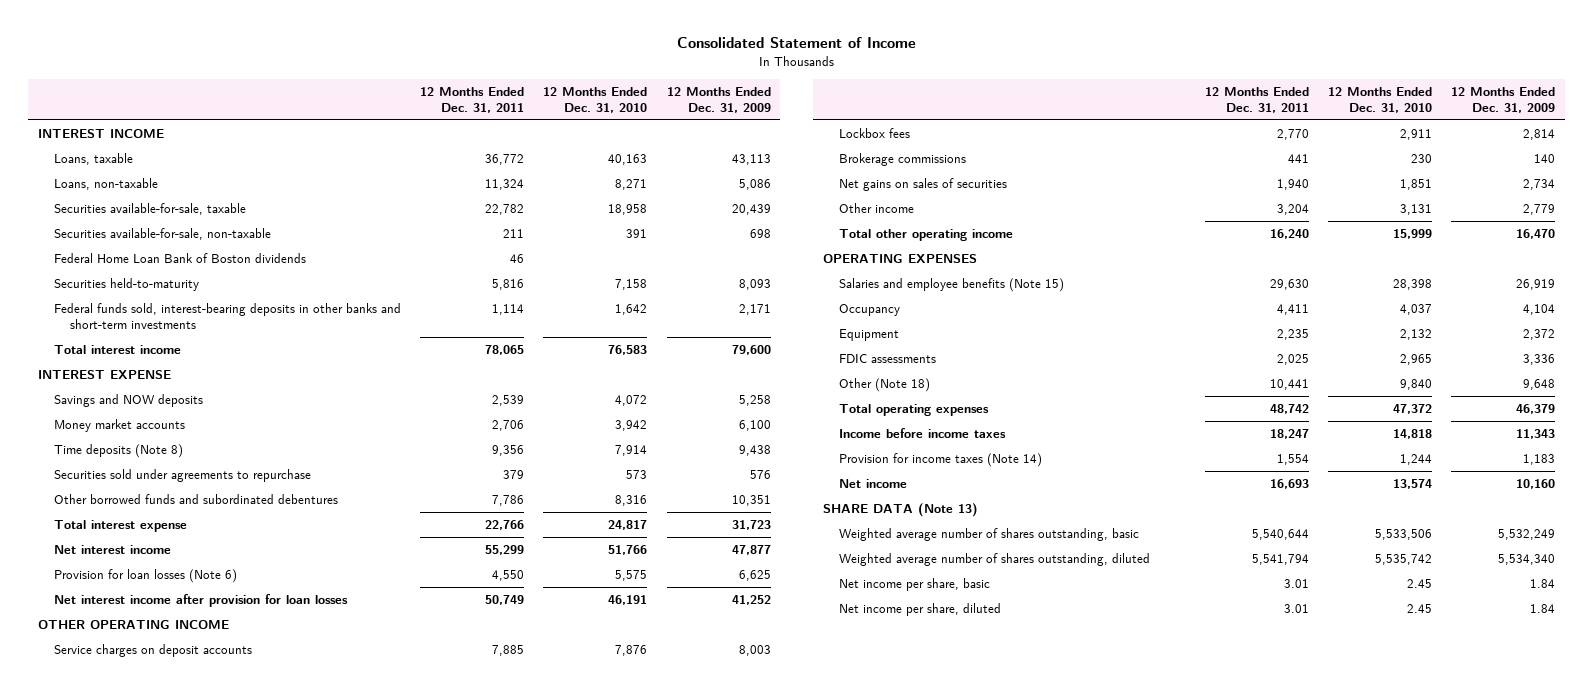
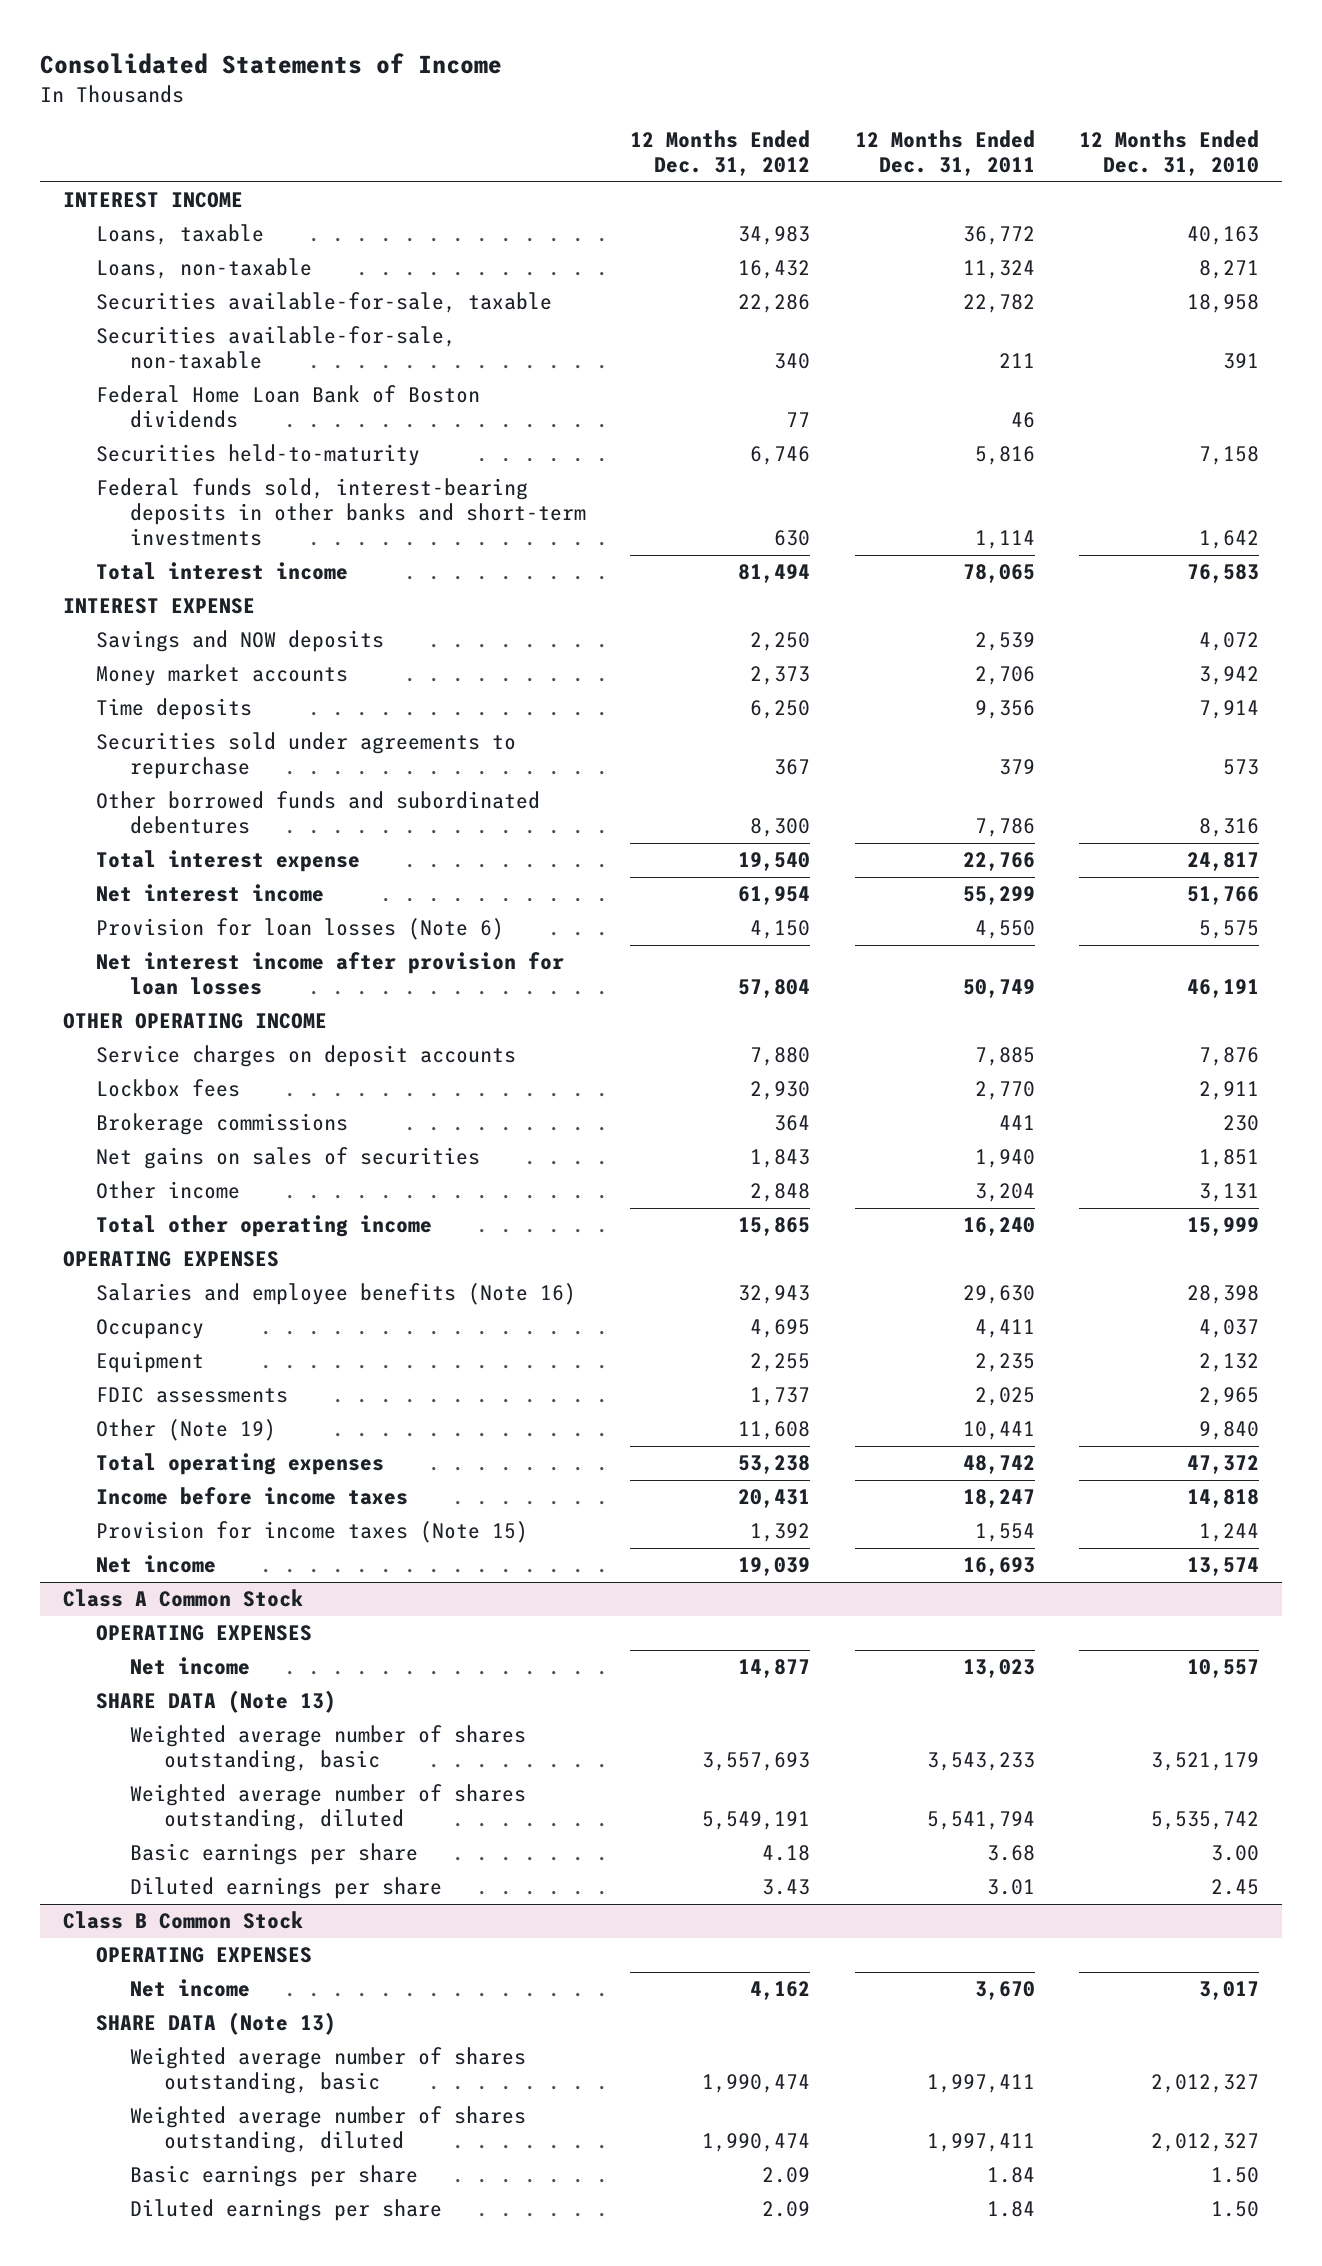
- Consolidated Statement of Income
+ Consolidated Statements of Income
- | 12 Months Ended Dec. 31, 2011 | 12 Months Ended Dec. 31, 2010 | 12 Months Ended Dec. 31, 2009
+ | 12 Months Ended Dec. 31, 2012 | 12 Months Ended Dec. 31, 2011 | 12 Months Ended Dec. 31, 2010
- Time deposits (Note 8) | 9,356 | 7,914 | 9,438
+ Time deposits | 6,250 | 9,356 | 7,914
- Salaries and employee benefits (Note 15) | 29,630 | 28,398 | 26,919
+ Salaries and employee benefits (Note 16) | 32,943 | 29,630 | 28,398
- Other (Note 18) | 10,441 | 9,840 | 9,648
+ Other (Note 19) | 11,608 | 10,441 | 9,840
- Provision for income taxes (Note 14) | 1,554 | 1,244 | 1,183
+ Provision for income taxes (Note 15) | 1,392 | 1,554 | 1,244
+ Class A Common Stock
+ OPERATING EXPENSES
+ Net income | 14,877 | 13,023 | 10,557
- Weighted average number of shares outstanding, basic | 5,540,644 | 5,533,506 | 5,532,249
+ Weighted average number of shares outstanding, basic | 3,557,693 | 3,543,233 | 3,521,179
- Net income per share, basic | 3.01 | 2.45 | 1.84
- Net income per share, diluted | 3.01 | 2.45 | 1.84
+ Basic earnings per share | 4.18 | 3.68 | 3.00
+ Diluted earnings per share | 3.43 | 3.01 | 2.45
+ Class B Common Stock
+ OPERATING EXPENSES
+ Net income | 4,162 | 3,670 | 3,017
+ SHARE DATA (Note 13)
+ Weighted average number of shares outstanding, basic | 1,990,474 | 1,997,411 | 2,012,327
+ Weighted average number of shares outstanding, diluted | 1,990,474 | 1,997,411 | 2,012,327
+ Basic earnings per share | 2.09 | 1.84 | 1.50
+ Diluted earnings per share | 2.09 | 1.84 | 1.50

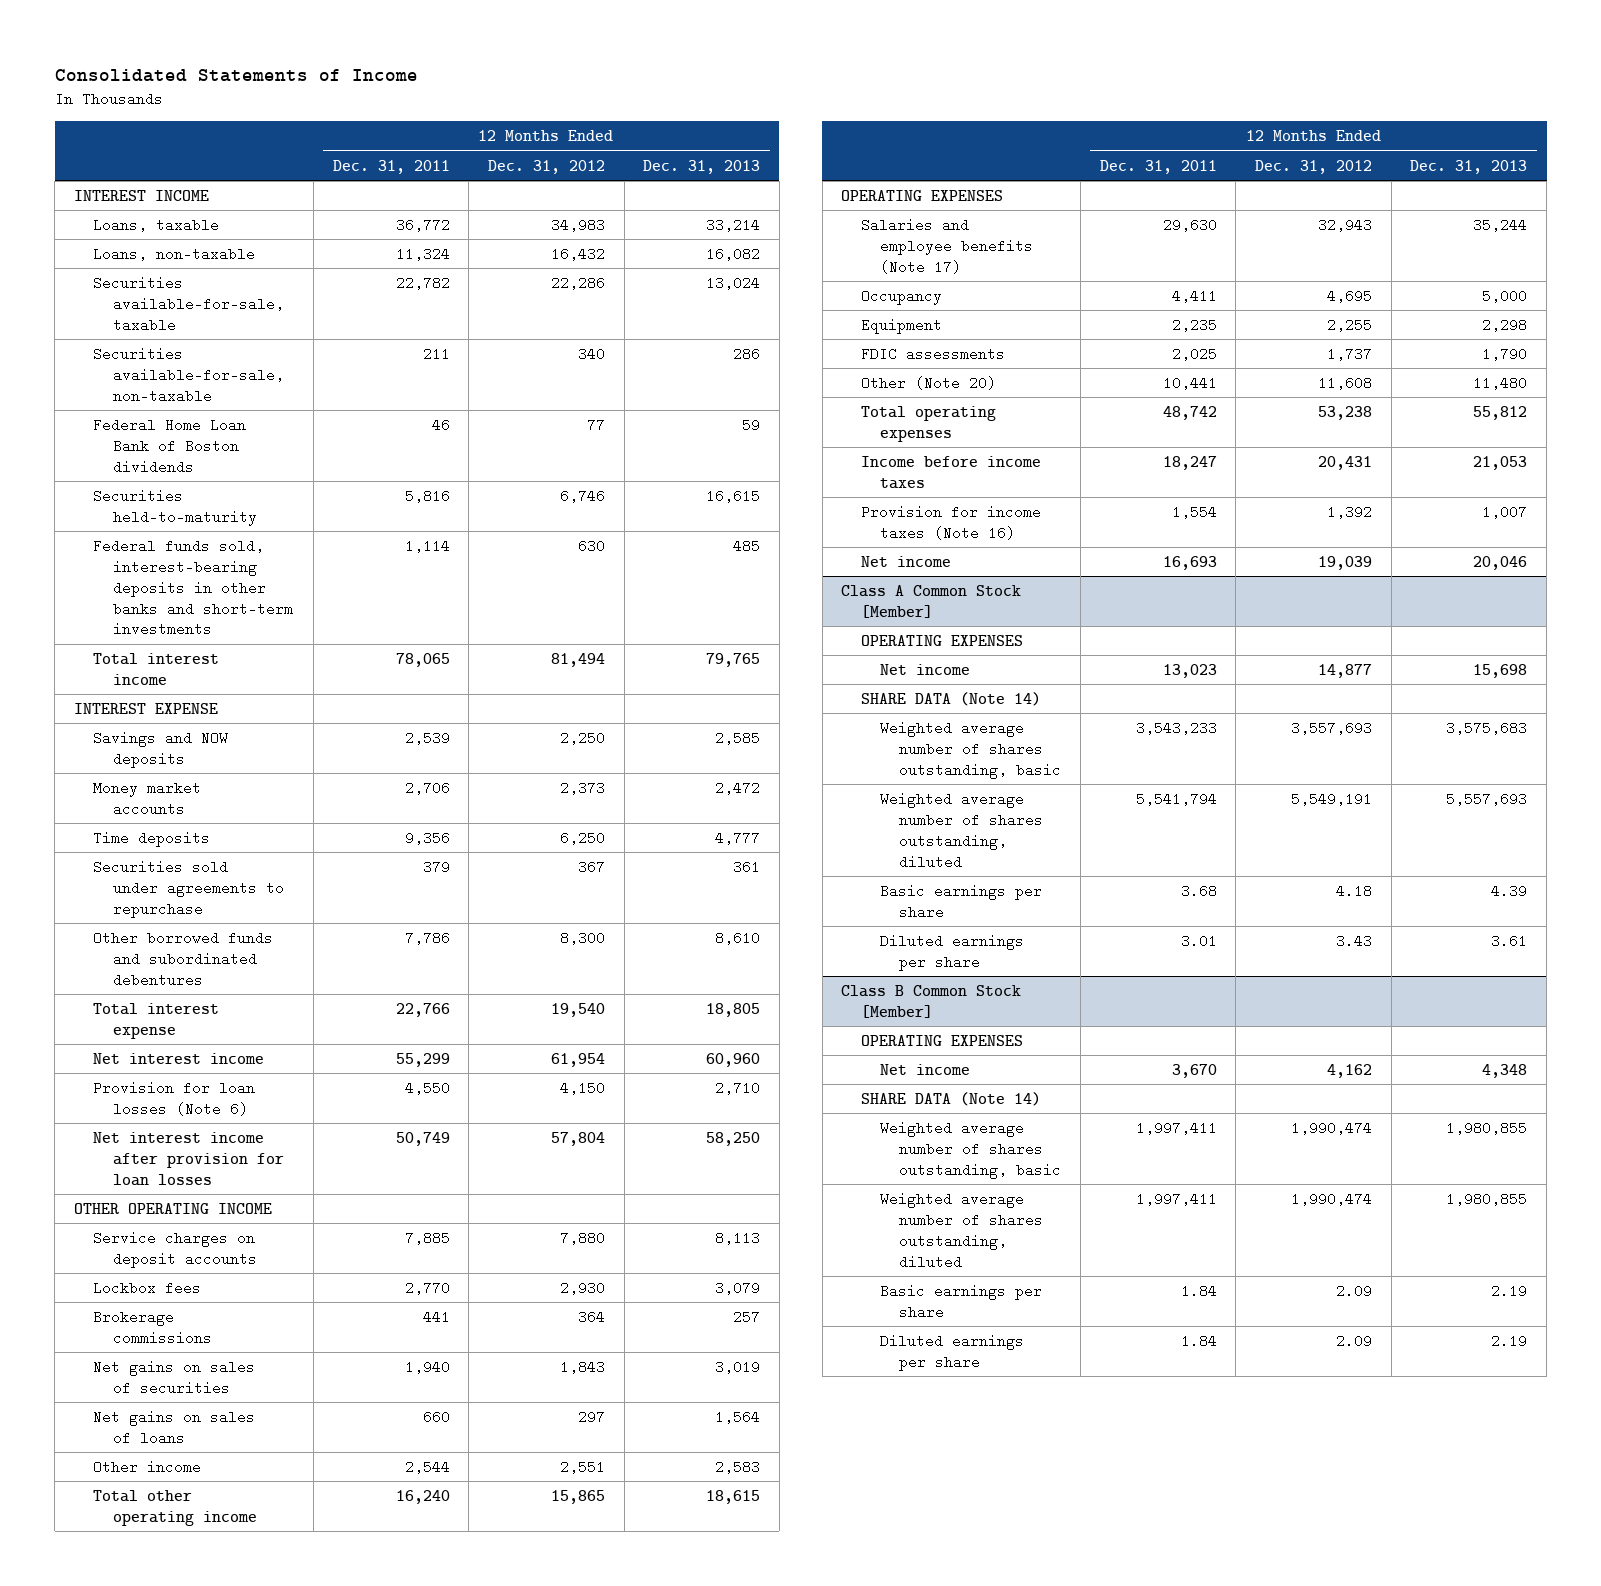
- | 12 Months Ended Dec. 31, 2012 | 12 Months Ended Dec. 31, 2011 | 12 Months Ended Dec. 31, 2010
+ | 12 Months Ended Dec. 31, 2011 | 12 Months Ended Dec. 31, 2012 | 12 Months Ended Dec. 31, 2013
- Other income | 2,848 | 3,204 | 3,131
+ Net gains on sales of loans | 660 | 297 | 1,564
+ Other income | 2,544 | 2,551 | 2,583
- Salaries and employee benefits (Note 16) | 32,943 | 29,630 | 28,398
+ Salaries and employee benefits (Note 17) | 29,630 | 32,943 | 35,244
- Other (Note 19) | 11,608 | 10,441 | 9,840
+ Other (Note 20) | 10,441 | 11,608 | 11,480
- Provision for income taxes (Note 15) | 1,392 | 1,554 | 1,244
+ Provision for income taxes (Note 16) | 1,554 | 1,392 | 1,007
- Class A Common Stock
+ Class A Common Stock [Member]
- SHARE DATA (Note 13)
+ SHARE DATA (Note 14)
- Class B Common Stock
+ Class B Common Stock [Member]
- SHARE DATA (Note 13)
+ SHARE DATA (Note 14)

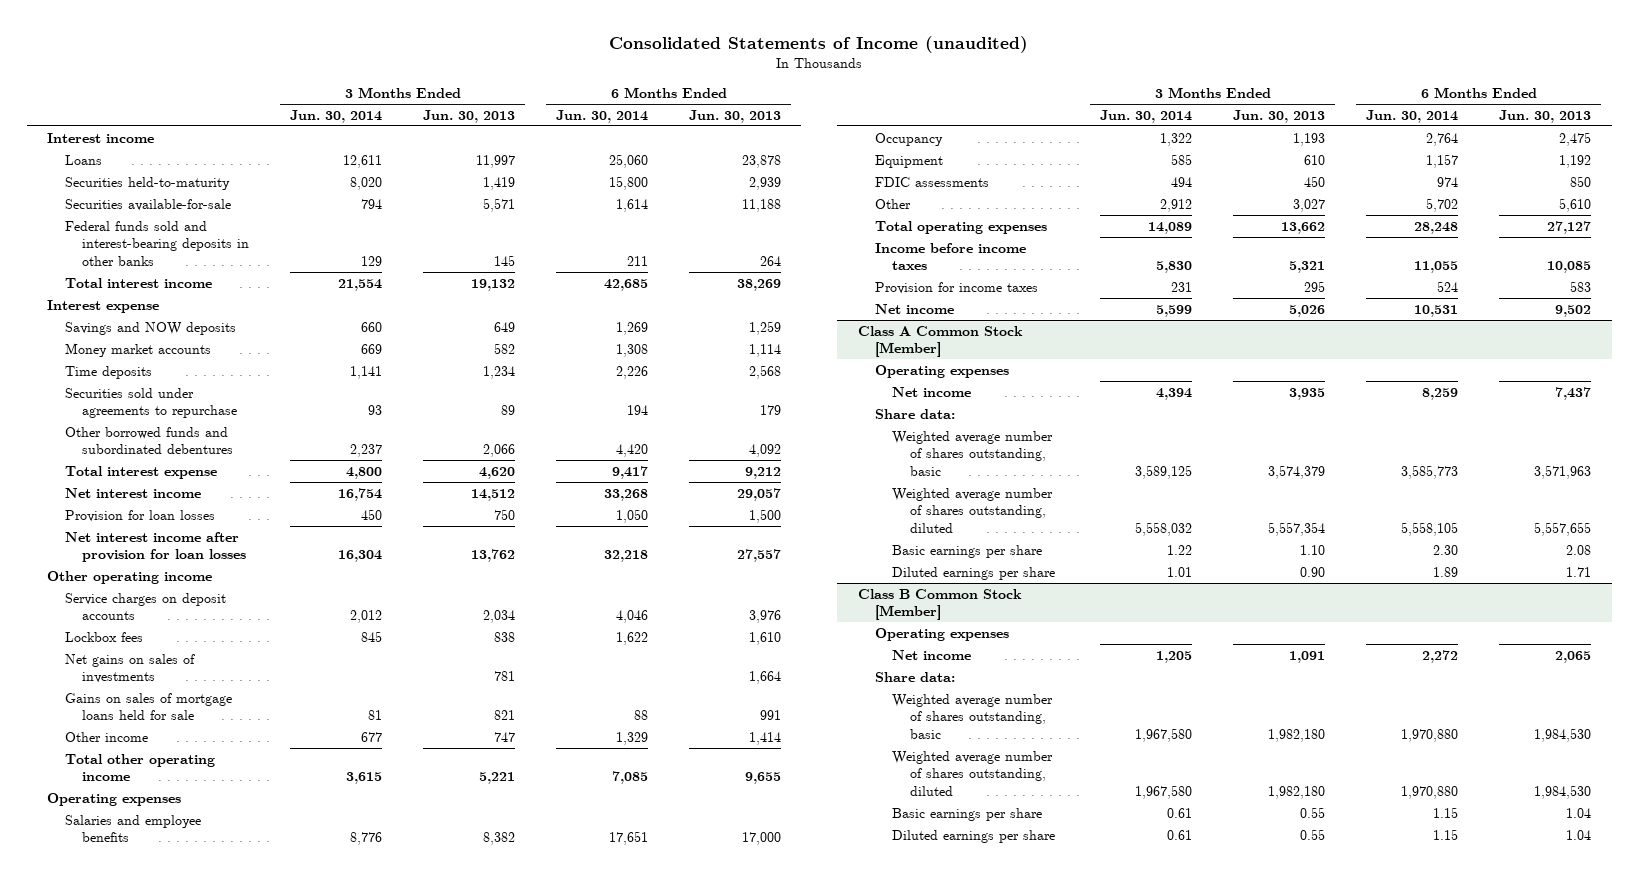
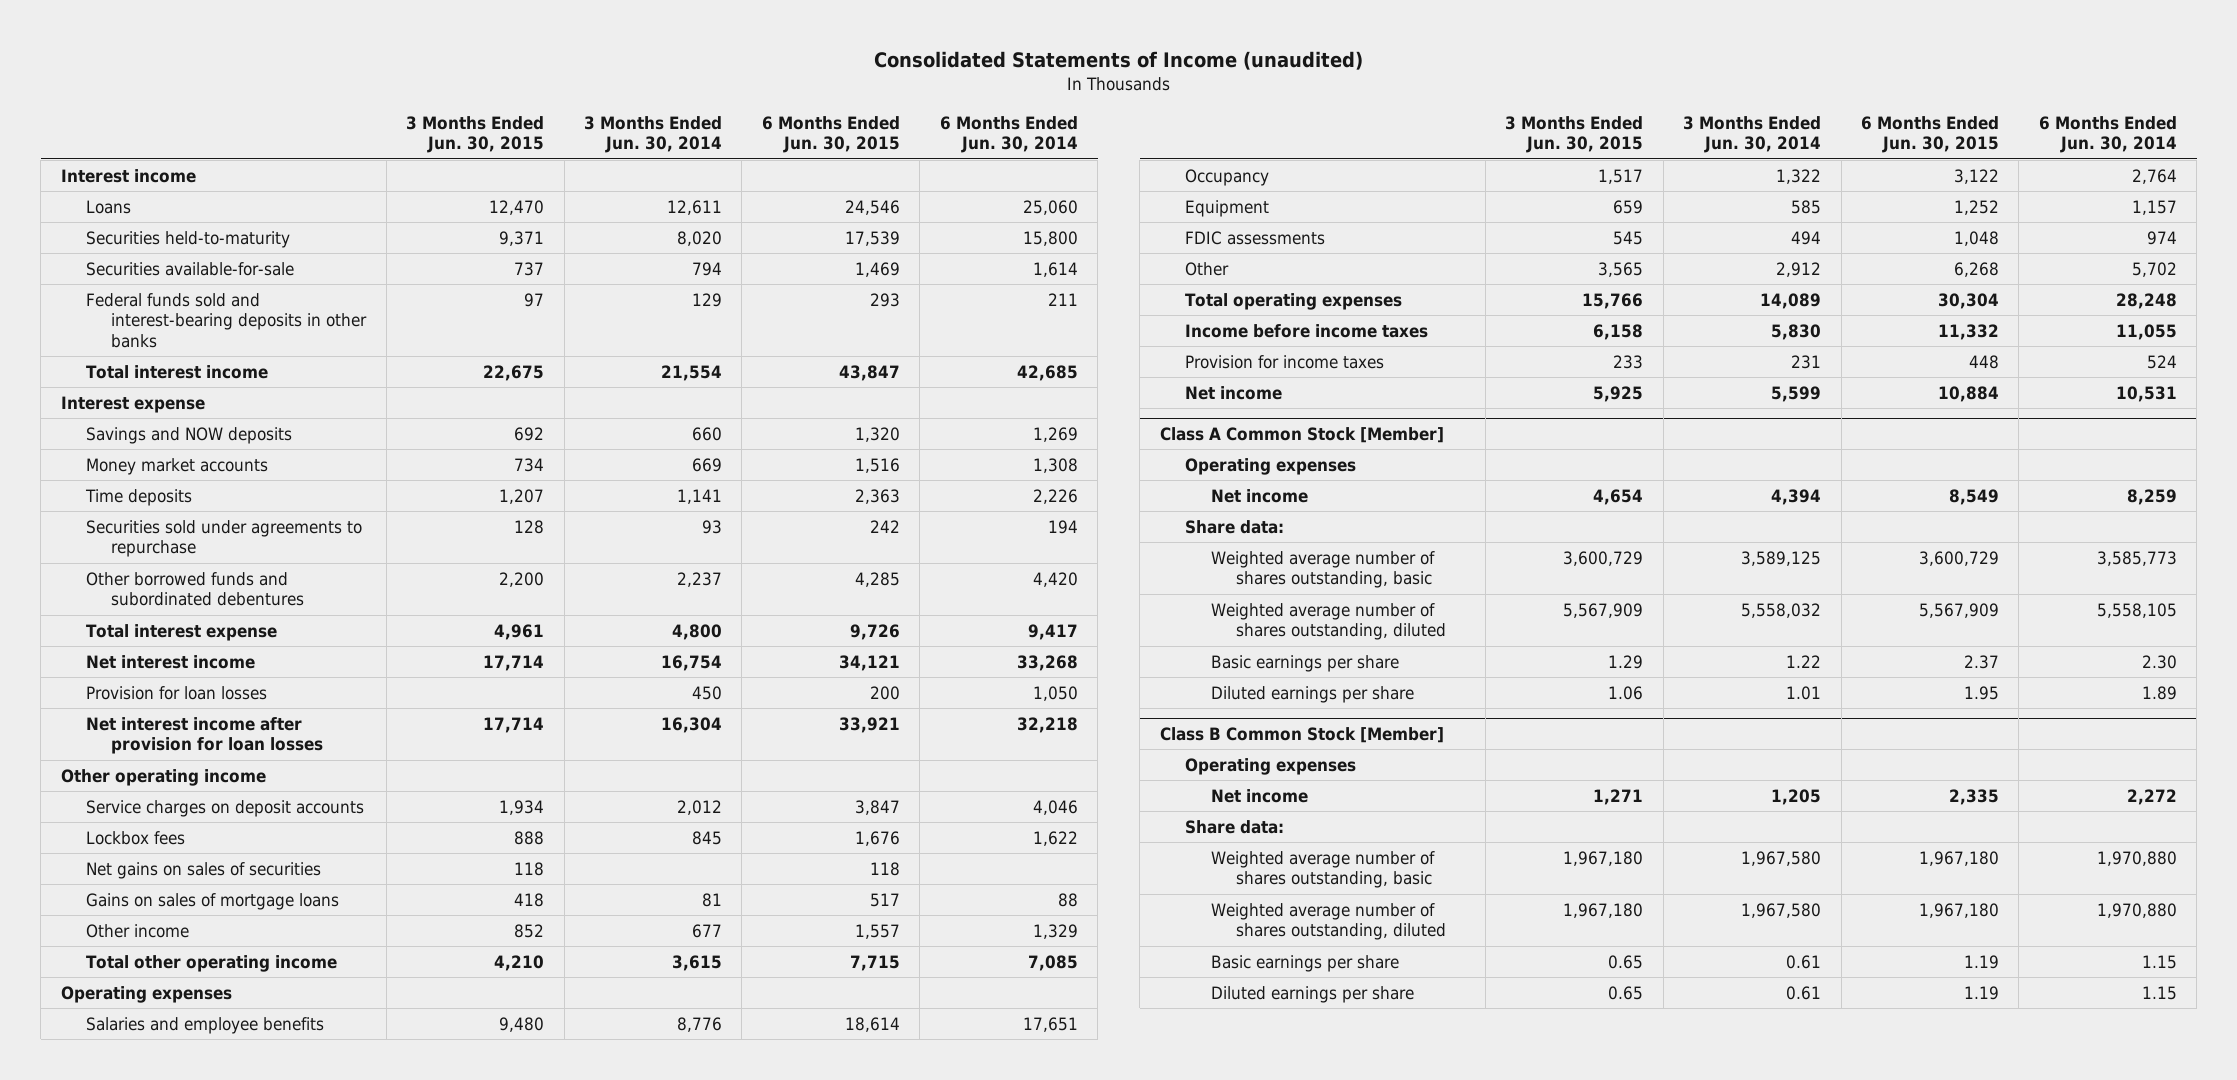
- | 3 Months Ended Jun. 30, 2014 | 3 Months Ended Jun. 30, 2013 | 6 Months Ended Jun. 30, 2014 | 6 Months Ended Jun. 30, 2013
+ | 3 Months Ended Jun. 30, 2015 | 3 Months Ended Jun. 30, 2014 | 6 Months Ended Jun. 30, 2015 | 6 Months Ended Jun. 30, 2014
- Net gains on sales of investments | | 781 | | 1,664
- Gains on sales of mortgage loans held for sale | 81 | 821 | 88 | 991
+ Net gains on sales of securities | 118 | | 118 |
+ Gains on sales of mortgage loans | 418 | 81 | 517 | 88

